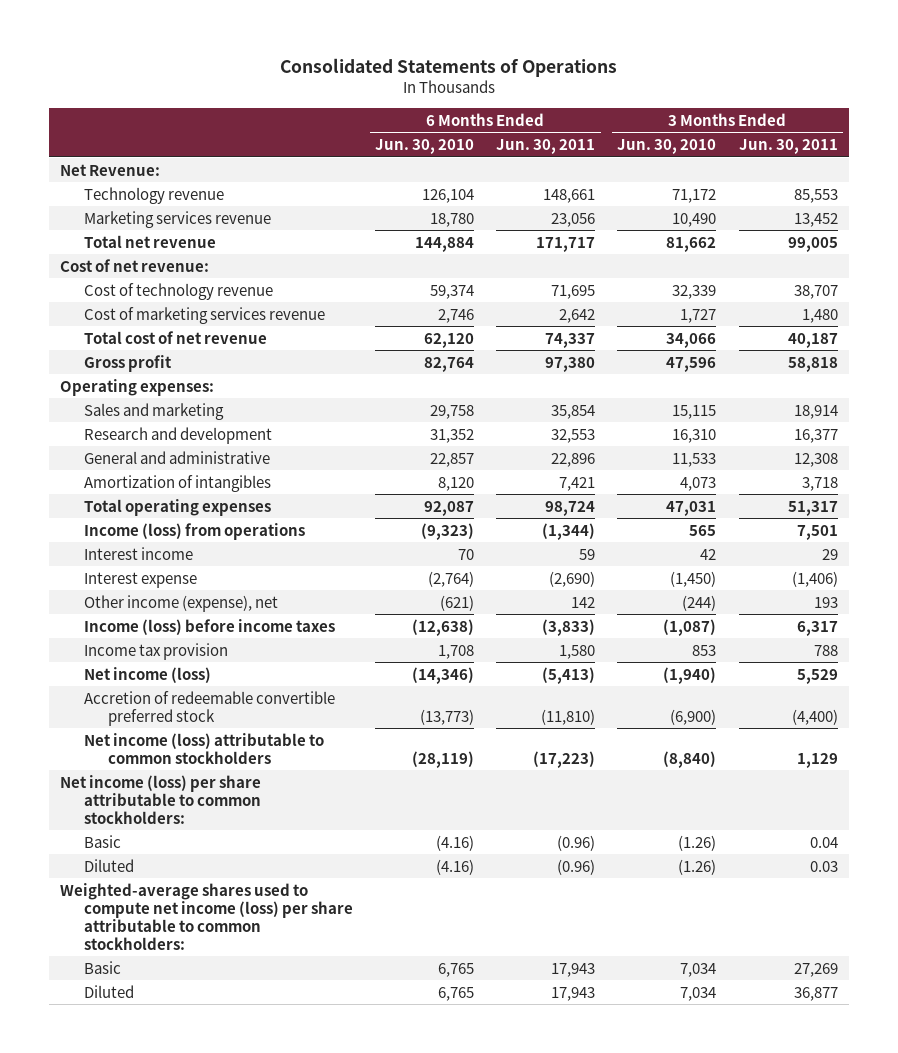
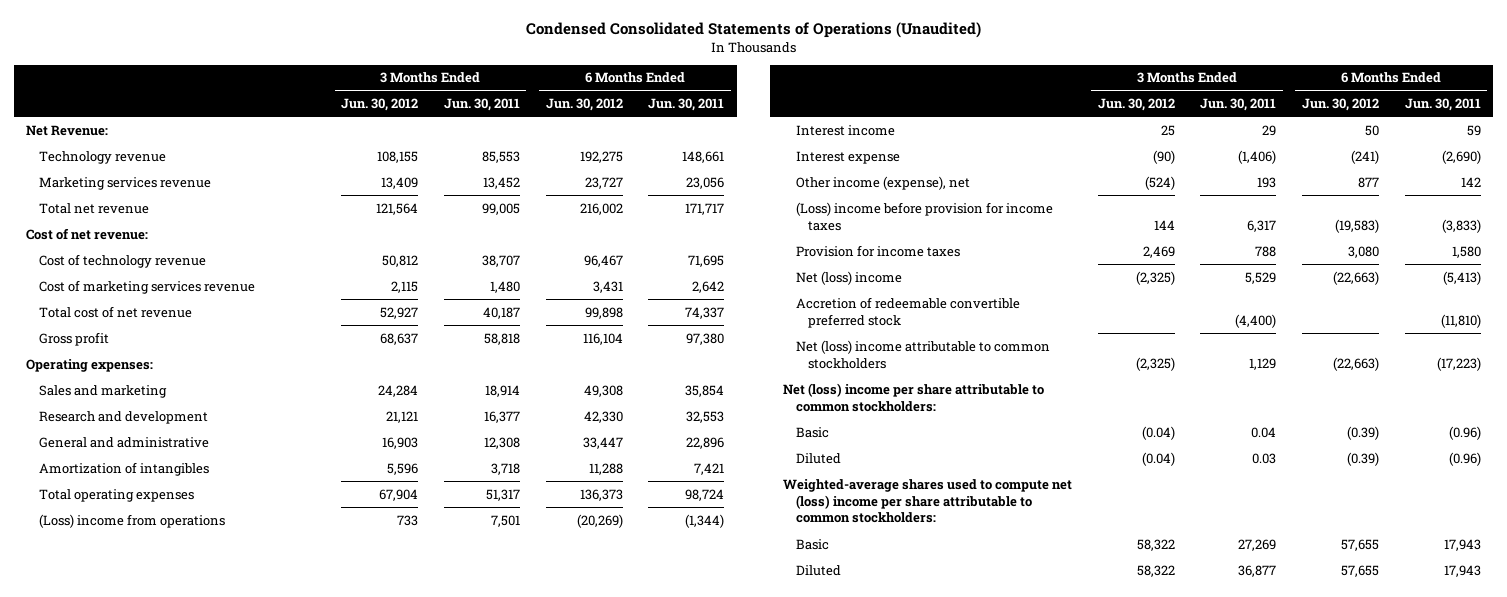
- Consolidated Statements of Operations
+ Condensed Consolidated Statements of Operations (Unaudited)
- | 6 Months Ended Jun. 30, 2010 | 6 Months Ended Jun. 30, 2011 | 3 Months Ended Jun. 30, 2010 | 3 Months Ended Jun. 30, 2011
+ | 3 Months Ended Jun. 30, 2012 | 3 Months Ended Jun. 30, 2011 | 6 Months Ended Jun. 30, 2012 | 6 Months Ended Jun. 30, 2011
- Income (loss) from operations | (9,323) | (1,344) | 565 | 7,501
+ (Loss) income from operations | 733 | 7,501 | (20,269) | (1,344)
- Income (loss) before income taxes | (12,638) | (3,833) | (1,087) | 6,317
- Income tax provision | 1,708 | 1,580 | 853 | 788
- Net income (loss) | (14,346) | (5,413) | (1,940) | 5,529
+ (Loss) income before provision for income taxes | 144 | 6,317 | (19,583) | (3,833)
+ Provision for income taxes | 2,469 | 788 | 3,080 | 1,580
+ Net (loss) income | (2,325) | 5,529 | (22,663) | (5,413)
- Net income (loss) attributable to common stockholders | (28,119) | (17,223) | (8,840) | 1,129
- Net income (loss) per share attributable to common stockholders:
+ Net (loss) income attributable to common stockholders | (2,325) | 1,129 | (22,663) | (17,223)
+ Net (loss) income per share attributable to common stockholders:
- Weighted-average shares used to compute net income (loss) per share attributable to common stockholders:
+ Weighted-average shares used to compute net (loss) income per share attributable to common stockholders:

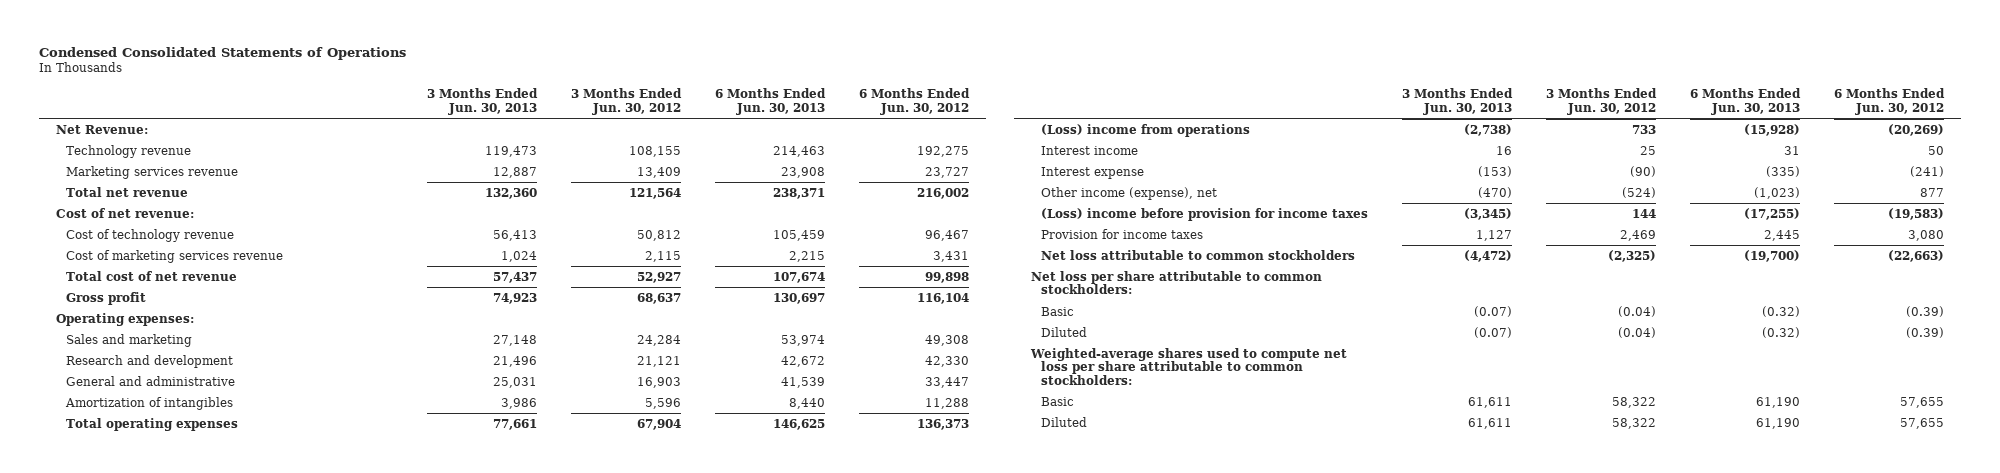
- Condensed Consolidated Statements of Operations (Unaudited)
+ Condensed Consolidated Statements of Operations
- | 3 Months Ended Jun. 30, 2012 | 3 Months Ended Jun. 30, 2011 | 6 Months Ended Jun. 30, 2012 | 6 Months Ended Jun. 30, 2011
+ | 3 Months Ended Jun. 30, 2013 | 3 Months Ended Jun. 30, 2012 | 6 Months Ended Jun. 30, 2013 | 6 Months Ended Jun. 30, 2012
- Net (loss) income | (2,325) | 5,529 | (22,663) | (5,413)
- Accretion of redeemable convertible preferred stock | | (4,400) | | (11,810)
- Net (loss) income attributable to common stockholders | (2,325) | 1,129 | (22,663) | (17,223)
- Net (loss) income per share attributable to common stockholders:
+ Net loss attributable to common stockholders | (4,472) | (2,325) | (19,700) | (22,663)
+ Net loss per share attributable to common stockholders:
- Weighted-average shares used to compute net (loss) income per share attributable to common stockholders:
+ Weighted-average shares used to compute net loss per share attributable to common stockholders:

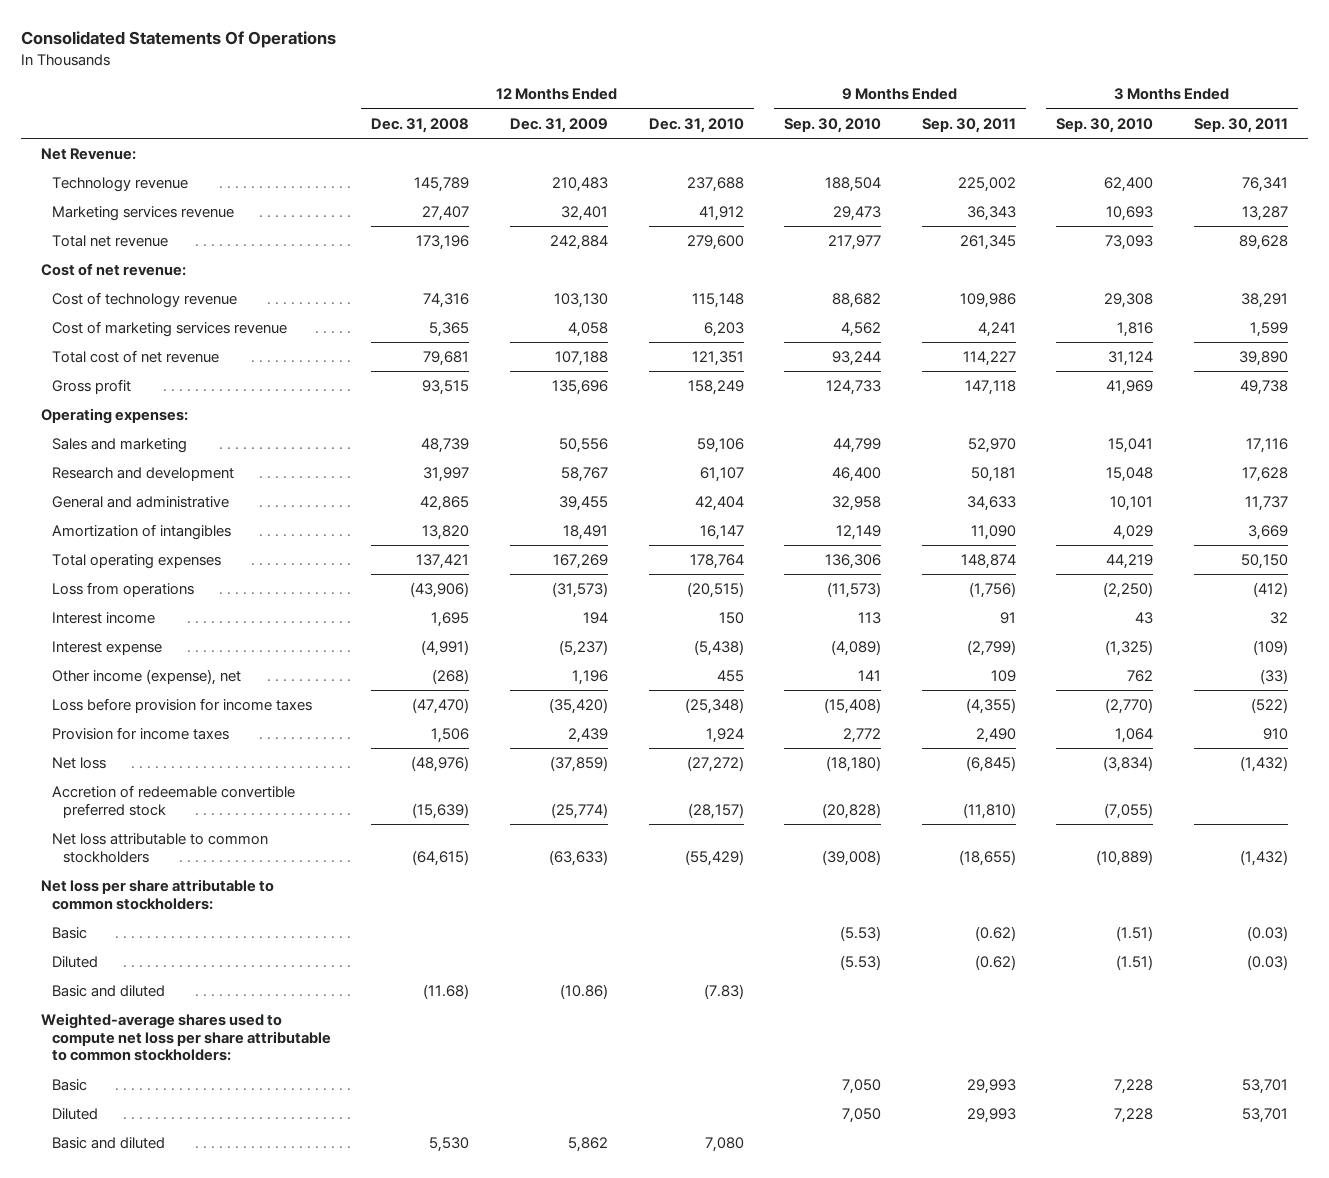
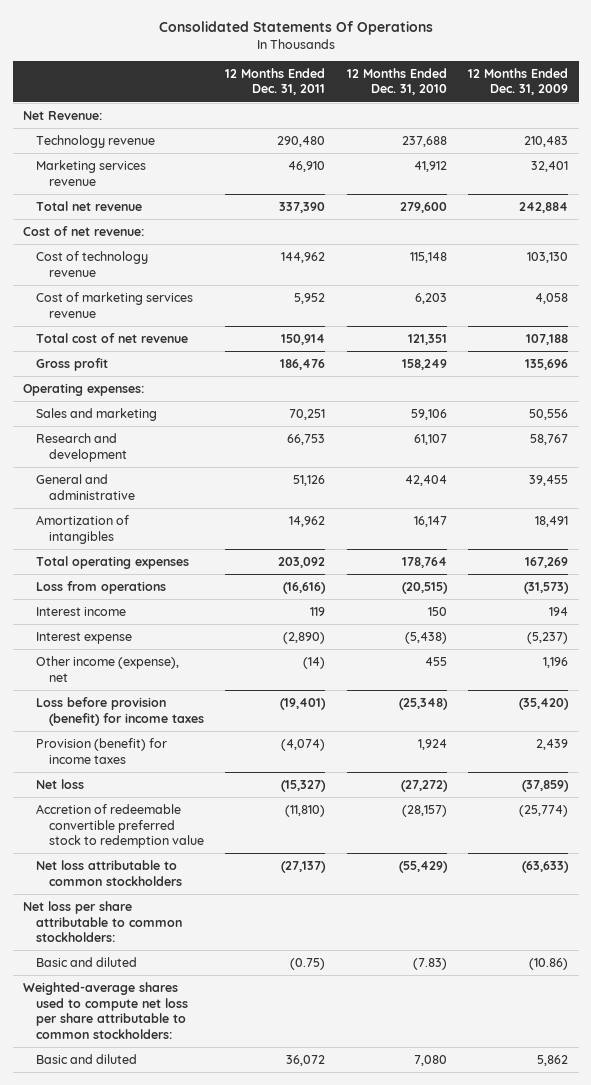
- | 12 Months Ended Dec. 31, 2008 | 12 Months Ended Dec. 31, 2009 | 12 Months Ended Dec. 31, 2010 | 9 Months Ended Sep. 30, 2010 | 9 Months Ended Sep. 30, 2011 | 3 Months Ended Sep. 30, 2010 | 3 Months Ended Sep. 30, 2011
+ | 12 Months Ended Dec. 31, 2011 | 12 Months Ended Dec. 31, 2010 | 12 Months Ended Dec. 31, 2009
- Loss before provision for income taxes | (47,470) | (35,420) | (25,348) | (15,408) | (4,355) | (2,770) | (522)
- Provision for income taxes | 1,506 | 2,439 | 1,924 | 2,772 | 2,490 | 1,064 | 910
+ Loss before provision (benefit) for income taxes | (19,401) | (25,348) | (35,420)
+ Provision (benefit) for income taxes | (4,074) | 1,924 | 2,439
- Accretion of redeemable convertible preferred stock | (15,639) | (25,774) | (28,157) | (20,828) | (11,810) | (7,055) |
+ Accretion of redeemable convertible preferred stock to redemption value | (11,810) | (28,157) | (25,774)
- Basic | | | | (5.53) | (0.62) | (1.51) | (0.03)
- Diluted | | | | (5.53) | (0.62) | (1.51) | (0.03)
- Basic | | | | 7,050 | 29,993 | 7,228 | 53,701
- Diluted | | | | 7,050 | 29,993 | 7,228 | 53,701

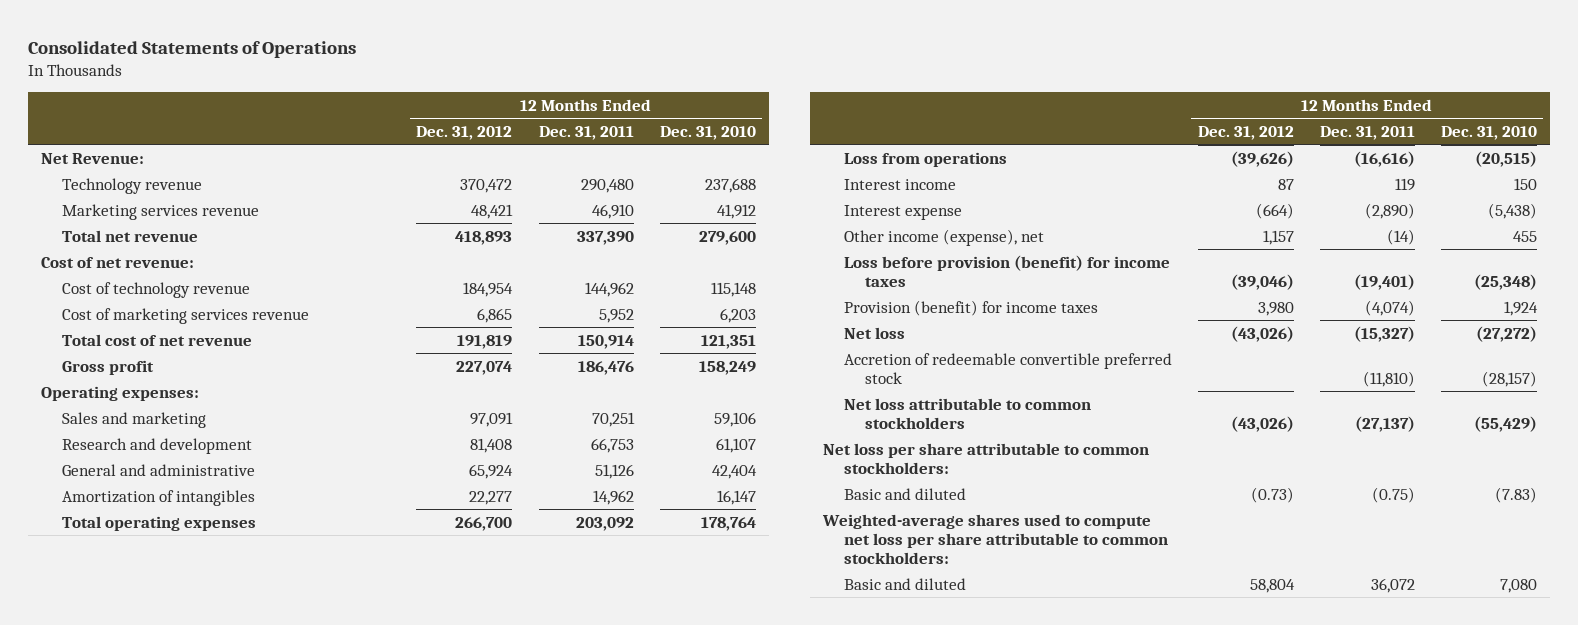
- Consolidated Statements Of Operations
+ Consolidated Statements of Operations
- | 12 Months Ended Dec. 31, 2011 | 12 Months Ended Dec. 31, 2010 | 12 Months Ended Dec. 31, 2009
+ | 12 Months Ended Dec. 31, 2012 | 12 Months Ended Dec. 31, 2011 | 12 Months Ended Dec. 31, 2010
- Accretion of redeemable convertible preferred stock to redemption value | (11,810) | (28,157) | (25,774)
+ Accretion of redeemable convertible preferred stock | | (11,810) | (28,157)

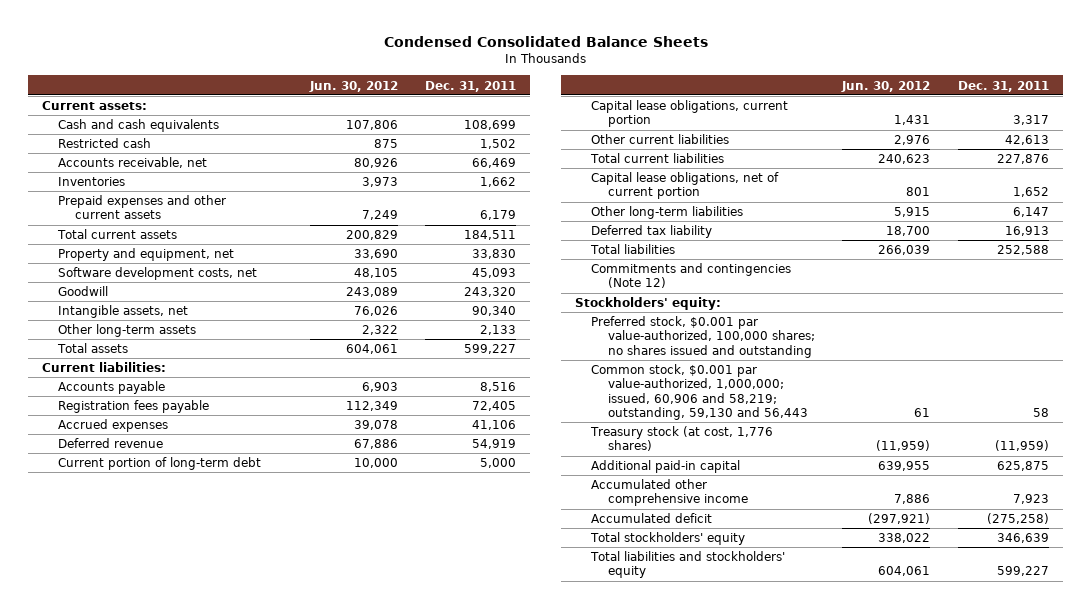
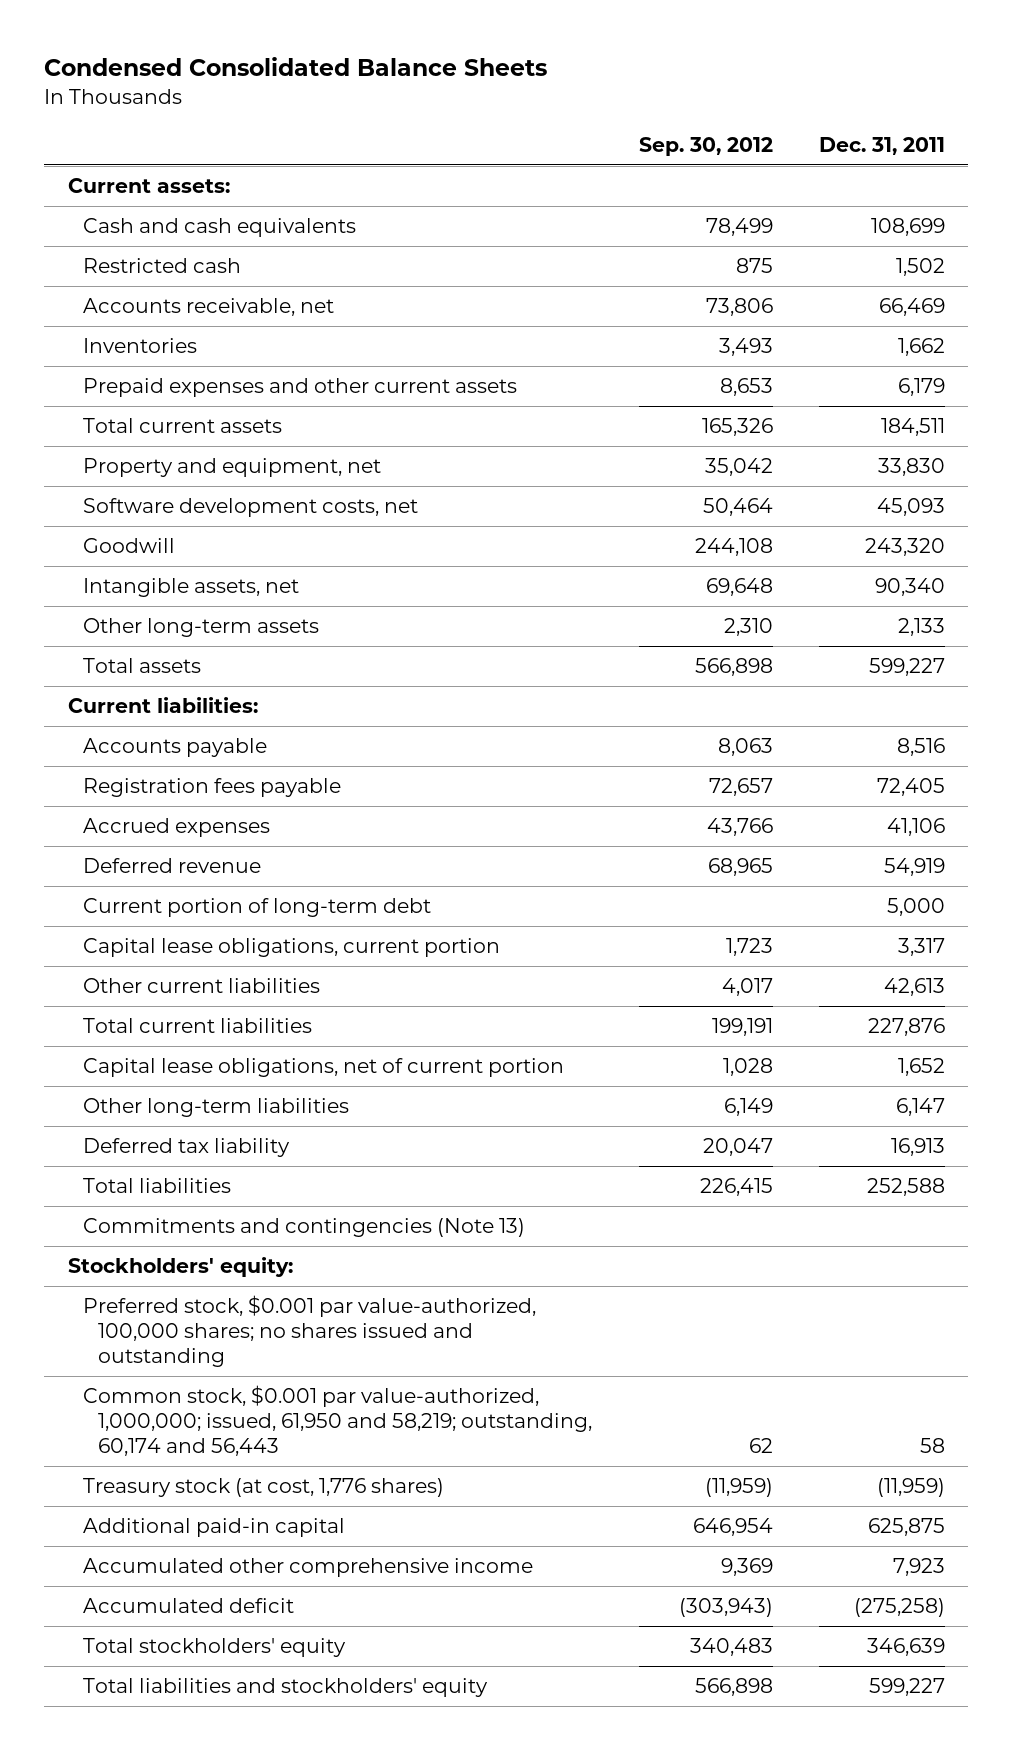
- | Jun. 30, 2012 | Dec. 31, 2011
+ | Sep. 30, 2012 | Dec. 31, 2011
- Commitments and contingencies (Note 12)
+ Commitments and contingencies (Note 13)
- Common stock, $0.001 par value-authorized, 1,000,000; issued, 60,906 and 58,219; outstanding, 59,130 and 56,443 | 61 | 58
+ Common stock, $0.001 par value-authorized, 1,000,000; issued, 61,950 and 58,219; outstanding, 60,174 and 56,443 | 62 | 58

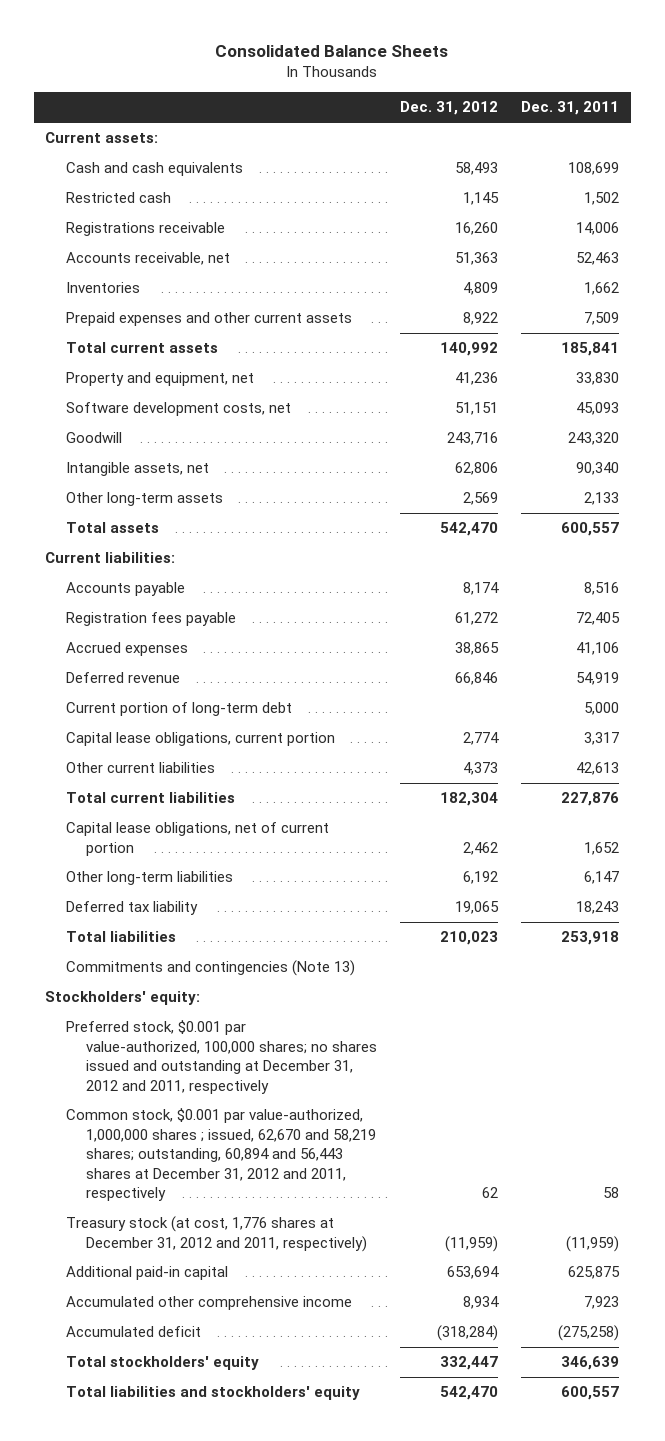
- Condensed Consolidated Balance Sheets
+ Consolidated Balance Sheets
- | Sep. 30, 2012 | Dec. 31, 2011
+ | Dec. 31, 2012 | Dec. 31, 2011
- Accounts receivable, net | 73,806 | 66,469
+ Registrations receivable | 16,260 | 14,006
+ Accounts receivable, net | 51,363 | 52,463
- Prepaid expenses and other current assets | 8,653 | 6,179
- Total current assets | 165,326 | 184,511
+ Prepaid expenses and other current assets | 8,922 | 7,509
+ Total current assets | 140,992 | 185,841
- Total assets | 566,898 | 599,227
+ Total assets | 542,470 | 600,557
- Deferred tax liability | 20,047 | 16,913
- Total liabilities | 226,415 | 252,588
+ Deferred tax liability | 19,065 | 18,243
+ Total liabilities | 210,023 | 253,918
- Preferred stock, $0.001 par value-authorized, 100,000 shares; no shares issued and outstanding
- Common stock, $0.001 par value-authorized, 1,000,000; issued, 61,950 and 58,219; outstanding, 60,174 and 56,443 | 62 | 58
- Treasury stock (at cost, 1,776 shares) | (11,959) | (11,959)
+ Preferred stock, $0.001 par value-authorized, 100,000 shares; no shares issued and outstanding at December 31, 2012 and 2011, respectively
+ Common stock, $0.001 par value-authorized, 1,000,000 shares ; issued, 62,670 and 58,219 shares; outstanding, 60,894 and 56,443 shares at December 31, 2012 and 2011, respectively | 62 | 58
+ Treasury stock (at cost, 1,776 shares at December 31, 2012 and 2011, respectively) | (11,959) | (11,959)
- Total liabilities and stockholders' equity | 566,898 | 599,227
+ Total liabilities and stockholders' equity | 542,470 | 600,557

